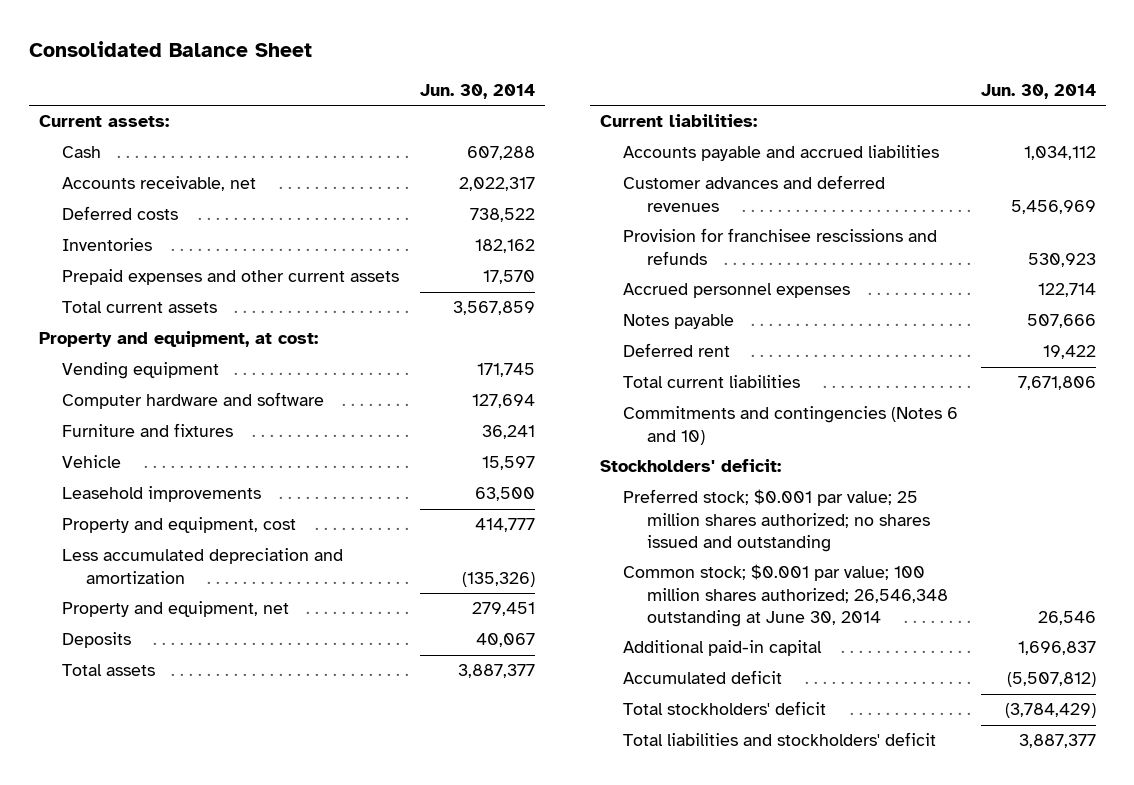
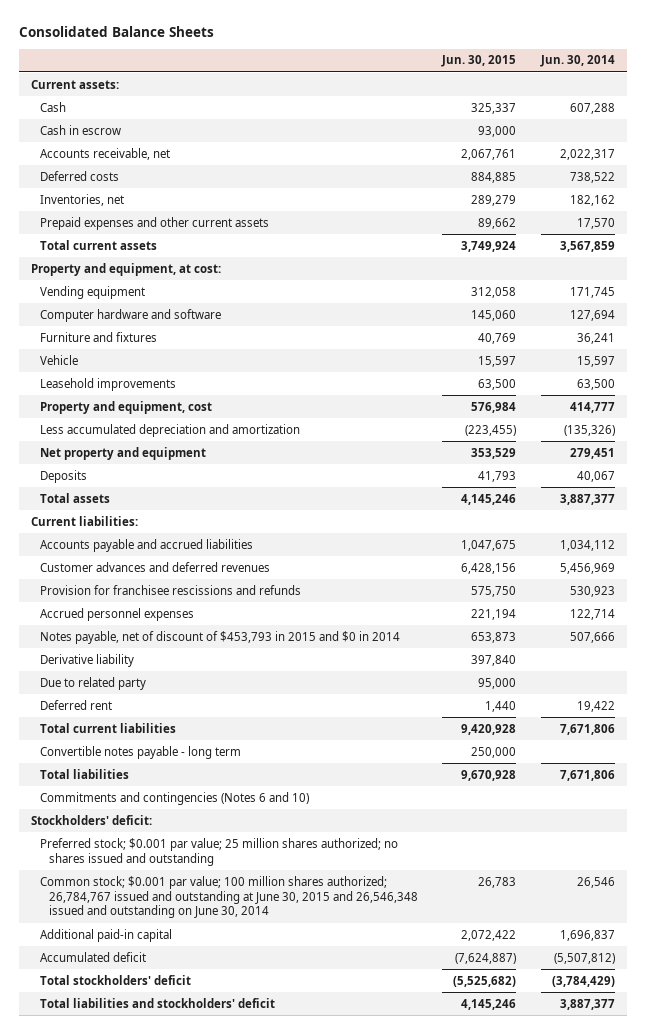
- Consolidated Balance Sheet
+ Consolidated Balance Sheets
- | Jun. 30, 2014
+ | Jun. 30, 2015 | Jun. 30, 2014
+ Cash in escrow | 93,000 |
- Inventories | 182,162
+ Inventories, net | 289,279 | 182,162
- Property and equipment, net | 279,451
+ Net property and equipment | 353,529 | 279,451
- Notes payable | 507,666
+ Notes payable, net of discount of $453,793 in 2015 and $0 in 2014 | 653,873 | 507,666
+ Derivative liability | 397,840 |
+ Due to related party | 95,000 |
+ Convertible notes payable - long term | 250,000 |
+ Total liabilities | 9,670,928 | 7,671,806
- Common stock; $0.001 par value; 100 million shares authorized; 26,546,348 outstanding at June 30, 2014 | 26,546
+ Common stock; $0.001 par value; 100 million shares authorized; 26,784,767 issued and outstanding at June 30, 2015 and 26,546,348 issued and outstanding on June 30, 2014 | 26,783 | 26,546

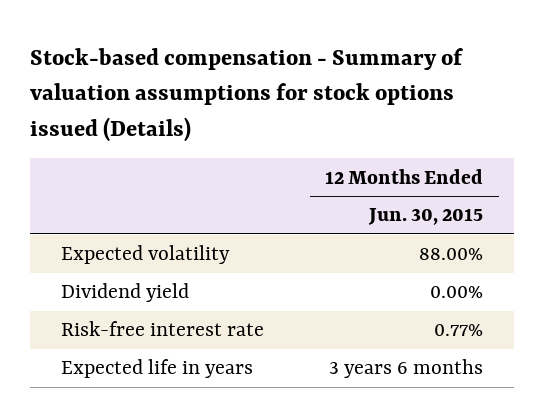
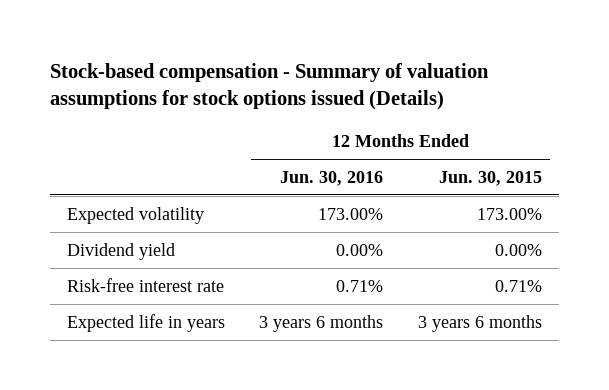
- | 12 Months Ended Jun. 30, 2015
+ | 12 Months Ended Jun. 30, 2016 | 12 Months Ended Jun. 30, 2015
- Expected volatility | 88.00%
+ Expected volatility | 173.00% | 173.00%
- Risk-free interest rate | 0.77%
+ Risk-free interest rate | 0.71% | 0.71%

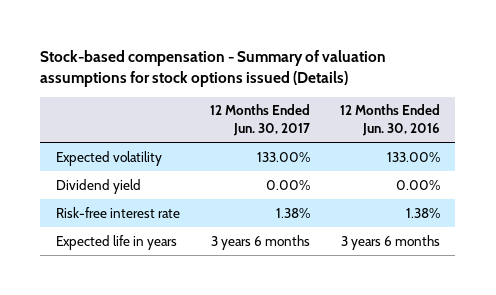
- | 12 Months Ended Jun. 30, 2016 | 12 Months Ended Jun. 30, 2015
+ | 12 Months Ended Jun. 30, 2017 | 12 Months Ended Jun. 30, 2016
- Expected volatility | 173.00% | 173.00%
+ Expected volatility | 133.00% | 133.00%
- Risk-free interest rate | 0.71% | 0.71%
+ Risk-free interest rate | 1.38% | 1.38%

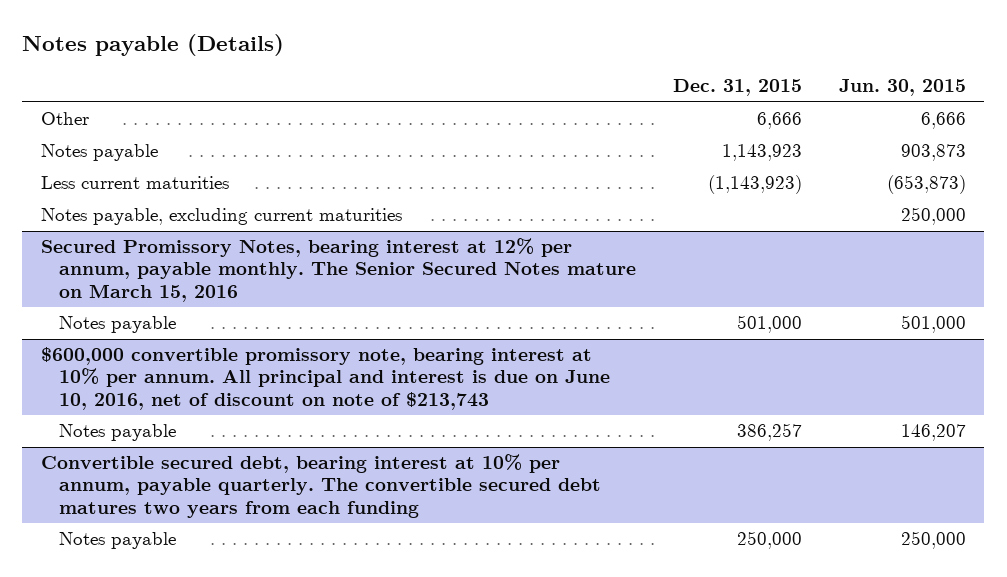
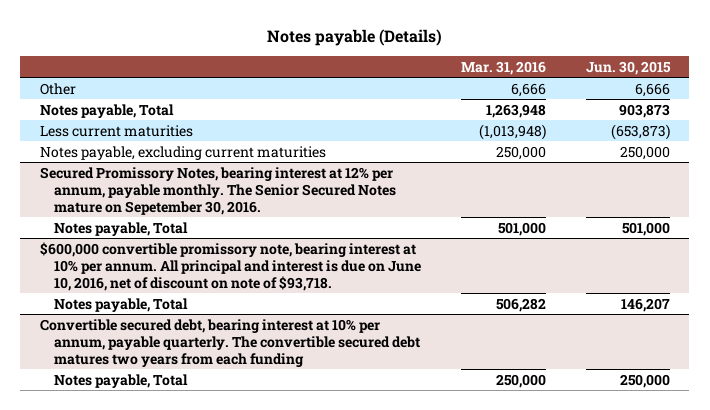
- | Dec. 31, 2015 | Jun. 30, 2015
+ | Mar. 31, 2016 | Jun. 30, 2015
- Notes payable | 1,143,923 | 903,873
+ Notes payable, Total | 1,263,948 | 903,873
- Secured Promissory Notes, bearing interest at 12% per annum, payable monthly. The Senior Secured Notes mature on March 15, 2016
- Notes payable | 501,000 | 501,000
- $600,000 convertible promissory note, bearing interest at 10% per annum. All principal and interest is due on June 10, 2016, net of discount on note of $213,743
- Notes payable | 386,257 | 146,207
+ Secured Promissory Notes, bearing interest at 12% per annum, payable monthly. The Senior Secured Notes mature on Sepetember 30, 2016.
+ Notes payable, Total | 501,000 | 501,000
+ $600,000 convertible promissory note, bearing interest at 10% per annum. All principal and interest is due on June 10, 2016, net of discount on note of $93,718.
+ Notes payable, Total | 506,282 | 146,207
@ Convertible secured debt, bearing interest at 10% per annum, payable quarterly. The convertible secured debt matures two years from each funding
- Notes payable | 250,000 | 250,000
+ Notes payable, Total | 250,000 | 250,000

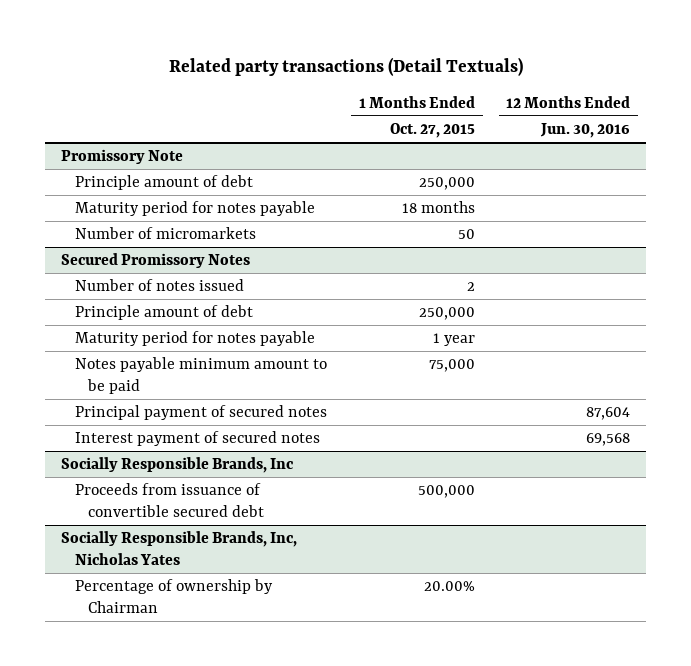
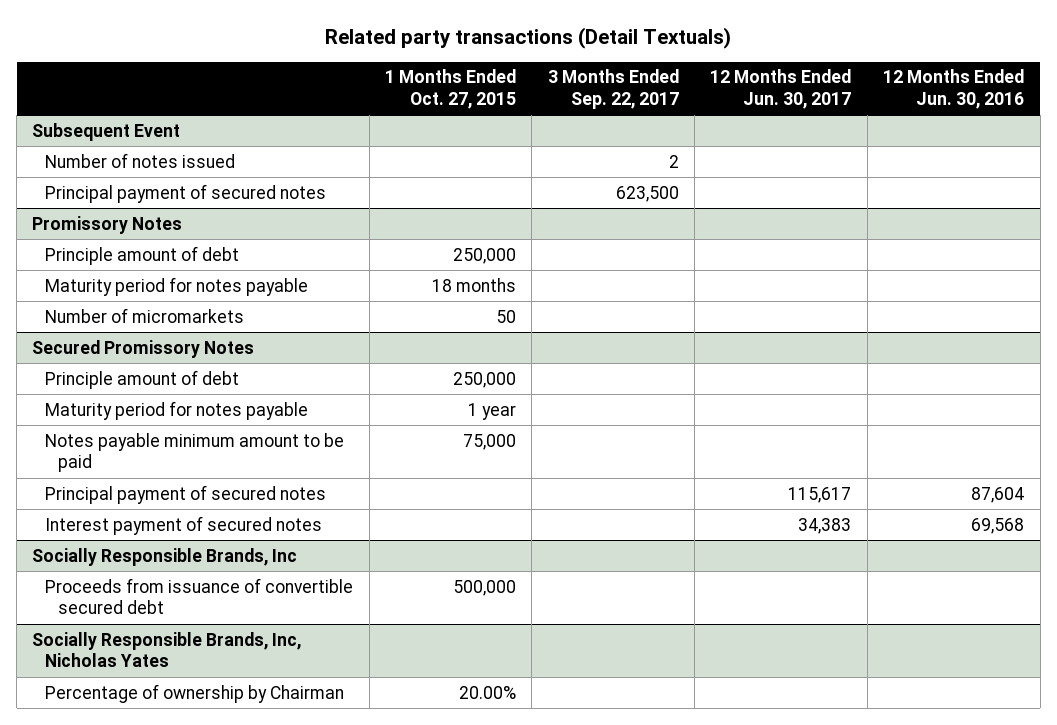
- | 1 Months Ended Oct. 27, 2015 | 12 Months Ended Jun. 30, 2016
+ | 1 Months Ended Oct. 27, 2015 | 3 Months Ended Sep. 22, 2017 | 12 Months Ended Jun. 30, 2017 | 12 Months Ended Jun. 30, 2016
- Promissory Note
+ Subsequent Event
+ Number of notes issued | | 2 | |
+ Principal payment of secured notes | | 623,500 | |
+ Promissory Notes
@ Secured Promissory Notes
- Number of notes issued | 2 |

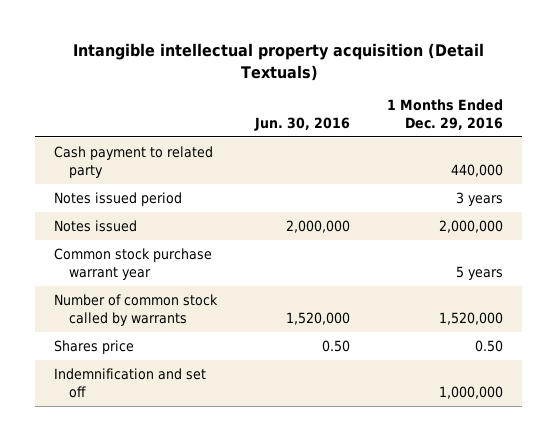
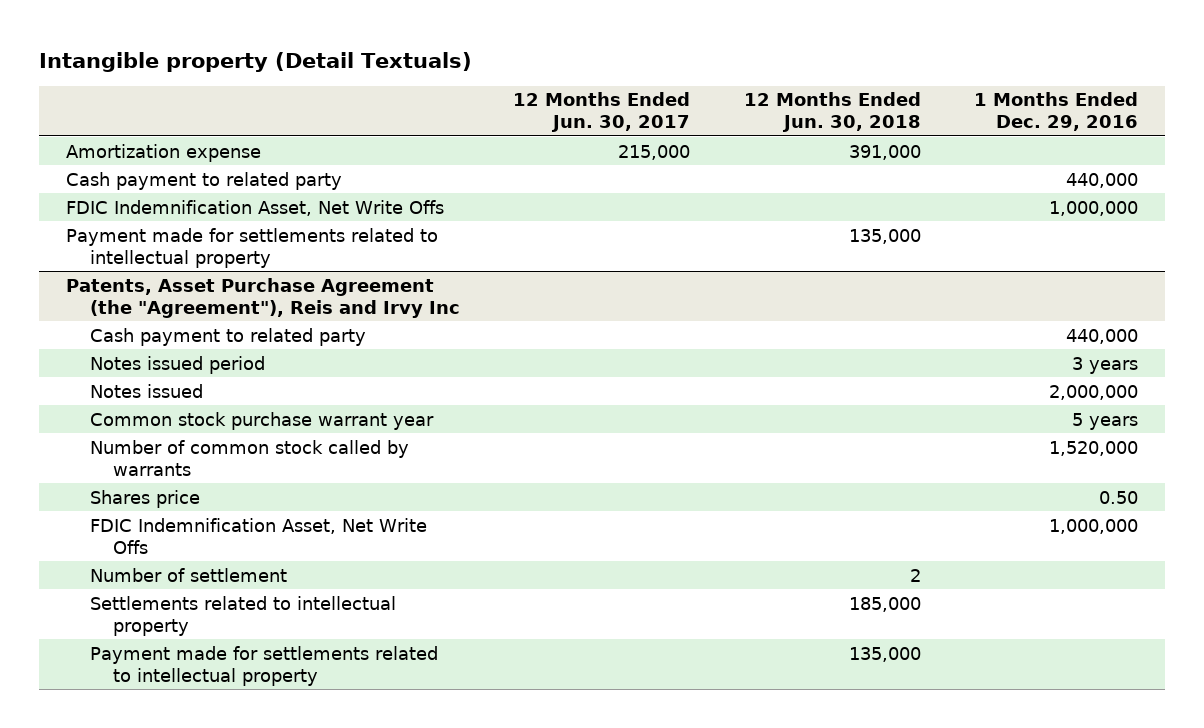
- Intangible intellectual property acquisition (Detail Textuals)
+ Intangible property (Detail Textuals)
- | Jun. 30, 2016 | 1 Months Ended Dec. 29, 2016
+ | 12 Months Ended Jun. 30, 2017 | 12 Months Ended Jun. 30, 2018 | 1 Months Ended Dec. 29, 2016
+ Amortization expense | 215,000 | 391,000 |
+ FDIC Indemnification Asset, Net Write Offs | | | 1,000,000
+ Payment made for settlements related to intellectual property | | 135,000 |
+ Patents, Asset Purchase Agreement (the "Agreement"), Reis and Irvy Inc
+ Cash payment to related party | | | 440,000
- Indemnification and set off | | 1,000,000
+ FDIC Indemnification Asset, Net Write Offs | | | 1,000,000
+ Number of settlement | | 2 |
+ Settlements related to intellectual property | | 185,000 |
+ Payment made for settlements related to intellectual property | | 135,000 |

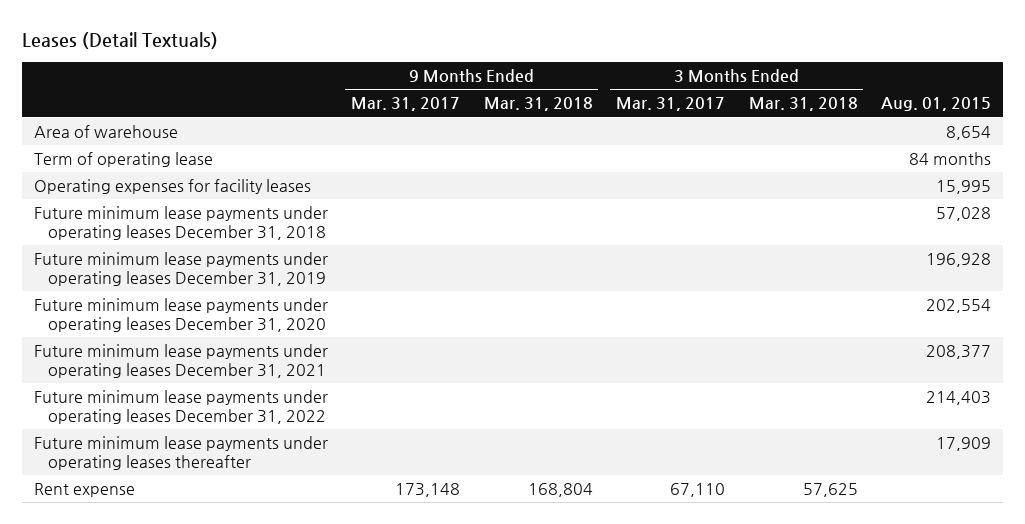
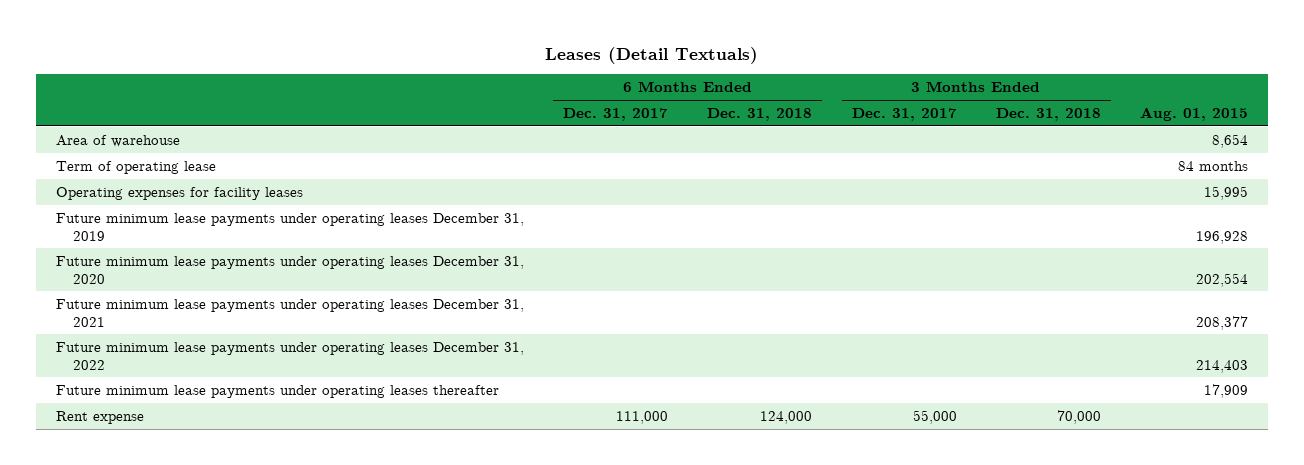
- | 9 Months Ended Mar. 31, 2017 | 9 Months Ended Mar. 31, 2018 | 3 Months Ended Mar. 31, 2017 | 3 Months Ended Mar. 31, 2018 | Aug. 01, 2015
+ | 6 Months Ended Dec. 31, 2017 | 6 Months Ended Dec. 31, 2018 | 3 Months Ended Dec. 31, 2017 | 3 Months Ended Dec. 31, 2018 | Aug. 01, 2015
- Future minimum lease payments under operating leases December 31, 2018 | | | | | 57,028

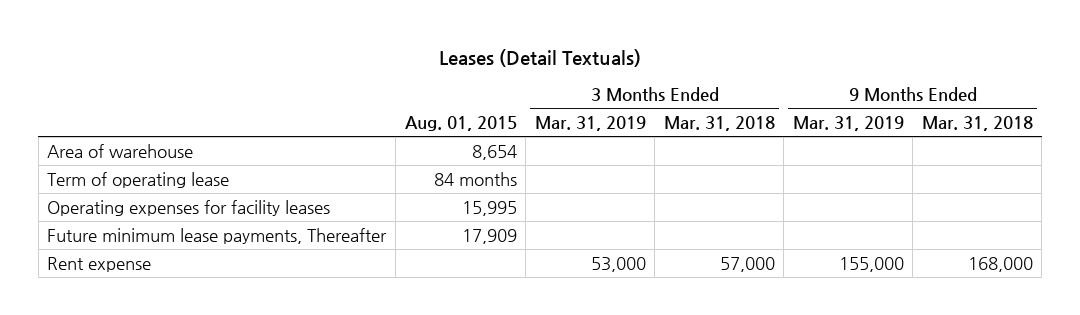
- | 6 Months Ended Dec. 31, 2017 | 6 Months Ended Dec. 31, 2018 | 3 Months Ended Dec. 31, 2017 | 3 Months Ended Dec. 31, 2018 | Aug. 01, 2015
+ | Aug. 01, 2015 | 3 Months Ended Mar. 31, 2019 | 3 Months Ended Mar. 31, 2018 | 9 Months Ended Mar. 31, 2019 | 9 Months Ended Mar. 31, 2018
- Future minimum lease payments under operating leases December 31, 2019 | | | | | 196,928
- Future minimum lease payments under operating leases December 31, 2020 | | | | | 202,554
- Future minimum lease payments under operating leases December 31, 2021 | | | | | 208,377
- Future minimum lease payments under operating leases December 31, 2022 | | | | | 214,403
- Future minimum lease payments under operating leases thereafter | | | | | 17,909
+ Future minimum lease payments, Thereafter | 17,909 | | | |

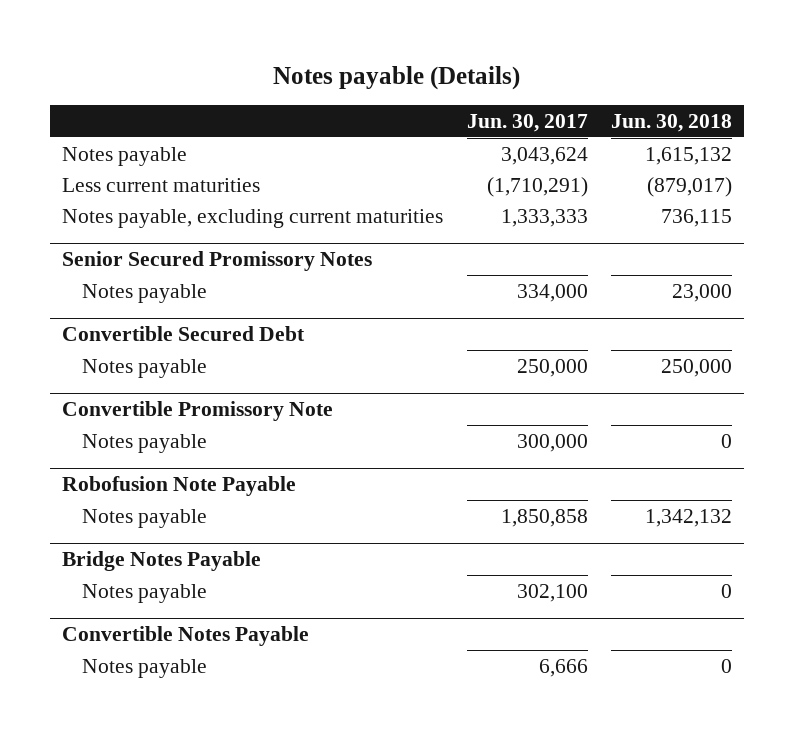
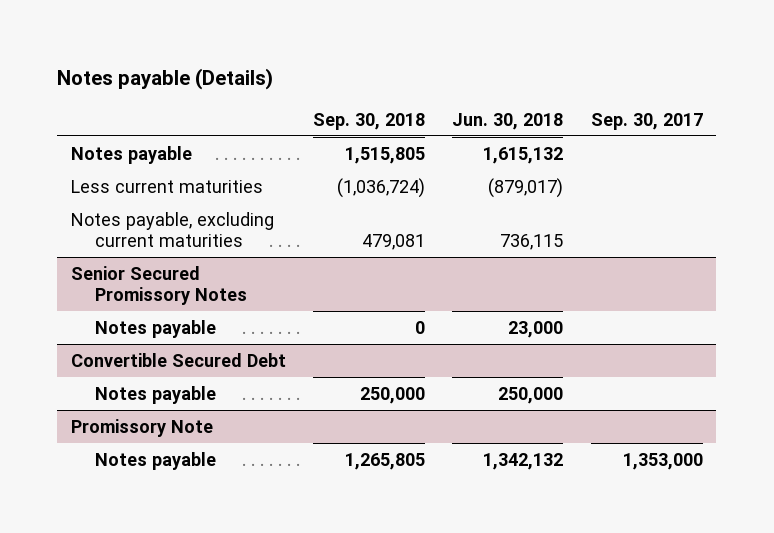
- | Jun. 30, 2017 | Jun. 30, 2018
+ | Sep. 30, 2018 | Jun. 30, 2018 | Sep. 30, 2017
- Convertible Promissory Note
- Notes payable | 300,000 | 0
- Robofusion Note Payable
+ Promissory Note
- Bridge Notes Payable
- Notes payable | 302,100 | 0
- Convertible Notes Payable
- Notes payable | 6,666 | 0

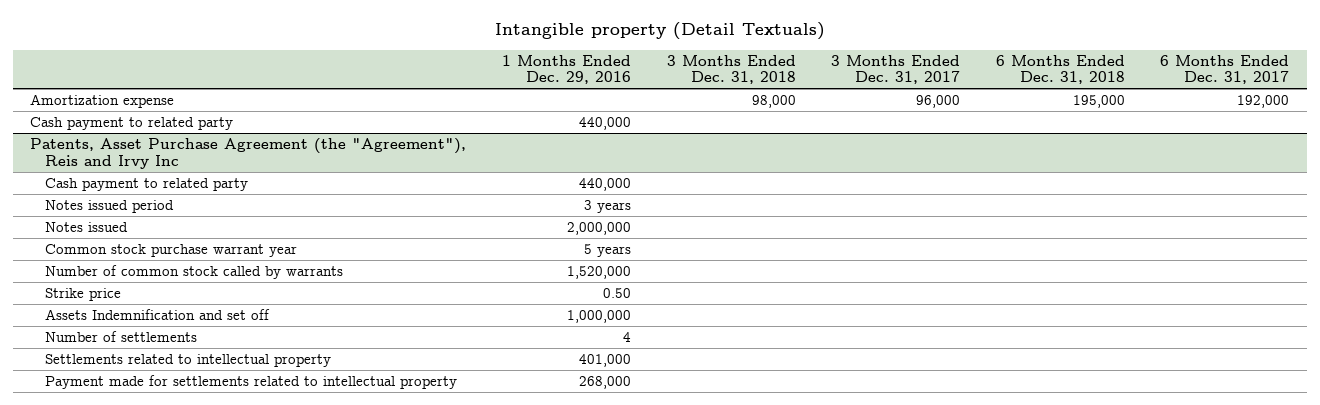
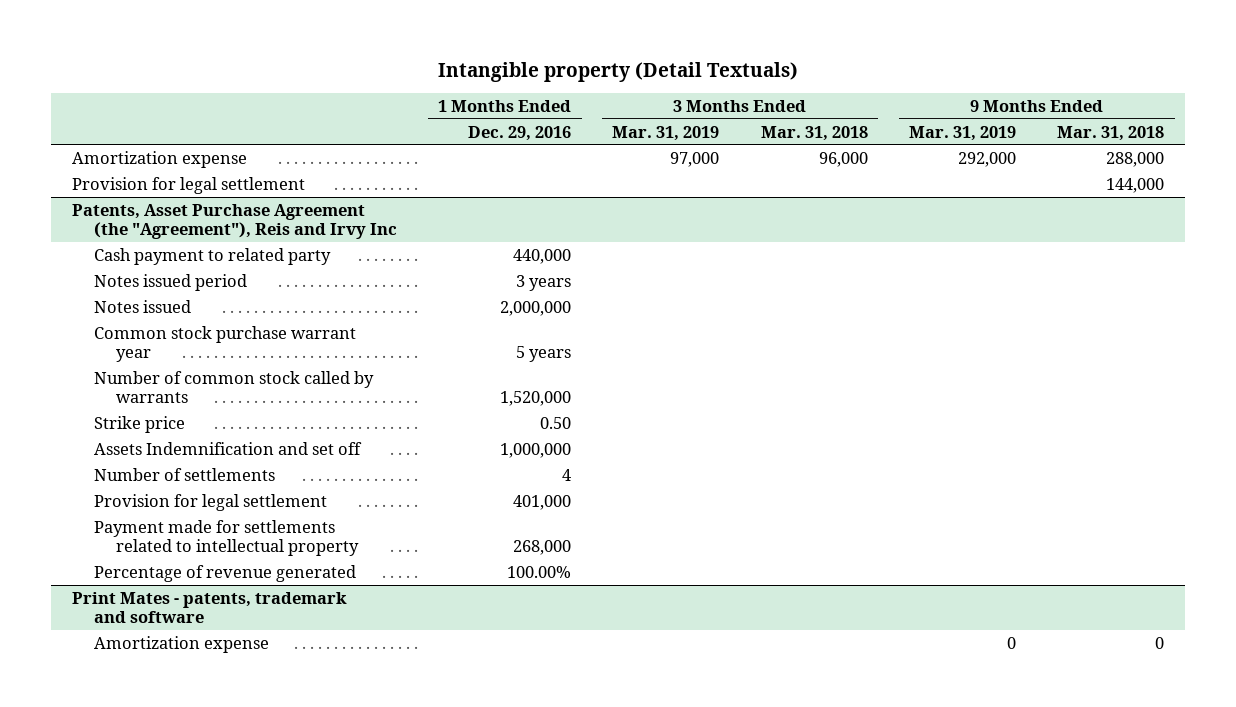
- | 1 Months Ended Dec. 29, 2016 | 3 Months Ended Dec. 31, 2018 | 3 Months Ended Dec. 31, 2017 | 6 Months Ended Dec. 31, 2018 | 6 Months Ended Dec. 31, 2017
+ | 1 Months Ended Dec. 29, 2016 | 3 Months Ended Mar. 31, 2019 | 3 Months Ended Mar. 31, 2018 | 9 Months Ended Mar. 31, 2019 | 9 Months Ended Mar. 31, 2018
- Cash payment to related party | 440,000 | | | |
+ Provision for legal settlement | | | | | 144,000
@ Patents, Asset Purchase Agreement (the "Agreement"), Reis and Irvy Inc
- Settlements related to intellectual property | 401,000 | | | |
+ Provision for legal settlement | 401,000 | | | |
+ Percentage of revenue generated | 100.00% | | | |
+ Print Mates - patents, trademark and software
+ Amortization expense | | | | 0 | 0

